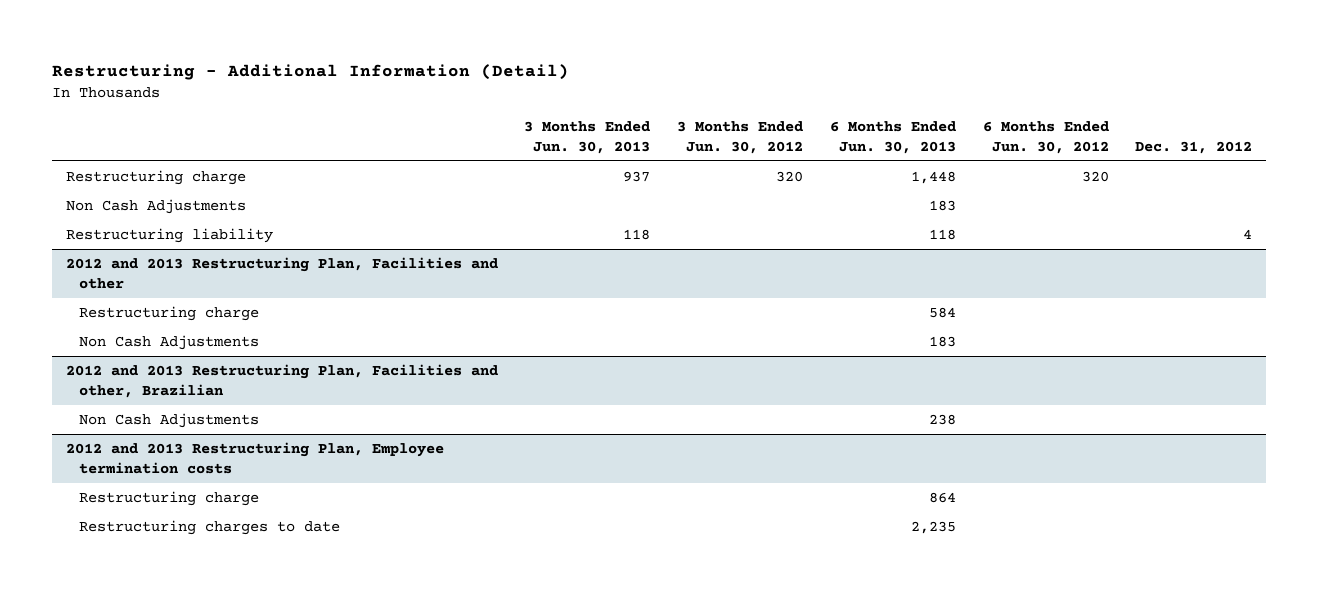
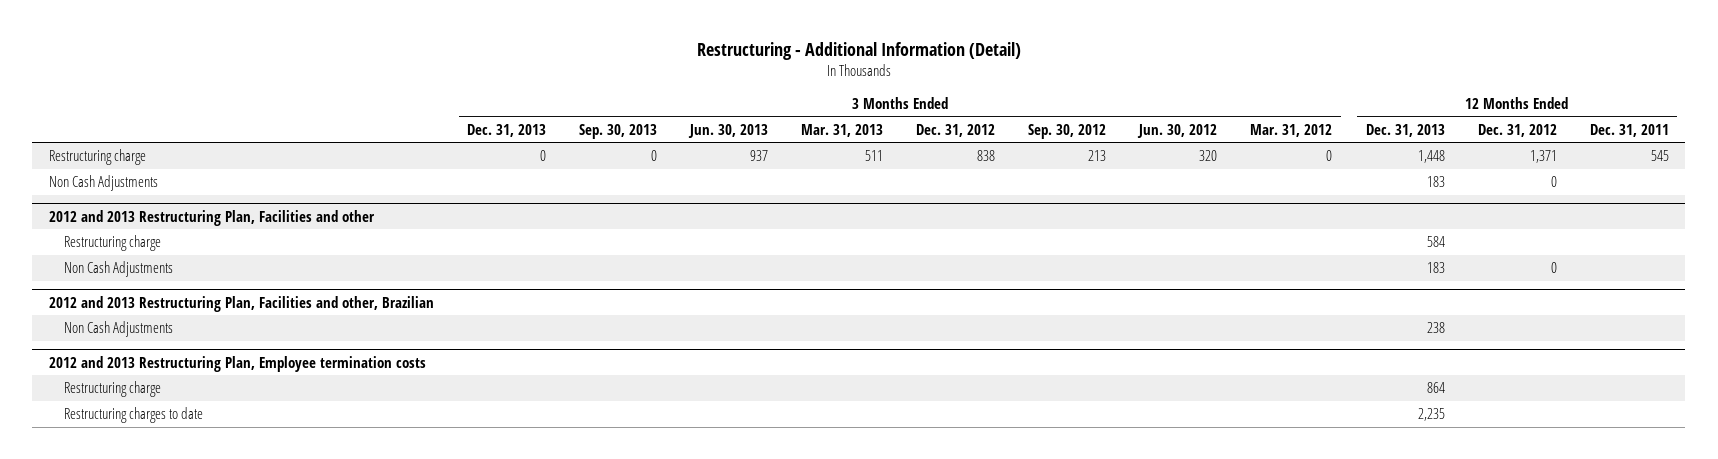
- | 3 Months Ended Jun. 30, 2013 | 3 Months Ended Jun. 30, 2012 | 6 Months Ended Jun. 30, 2013 | 6 Months Ended Jun. 30, 2012 | Dec. 31, 2012
+ | 3 Months Ended Dec. 31, 2013 | 3 Months Ended Sep. 30, 2013 | 3 Months Ended Jun. 30, 2013 | 3 Months Ended Mar. 31, 2013 | 3 Months Ended Dec. 31, 2012 | 3 Months Ended Sep. 30, 2012 | 3 Months Ended Jun. 30, 2012 | 3 Months Ended Mar. 31, 2012 | 12 Months Ended Dec. 31, 2013 | 12 Months Ended Dec. 31, 2012 | 12 Months Ended Dec. 31, 2011
- Restructuring liability | 118 | | 118 | | 4

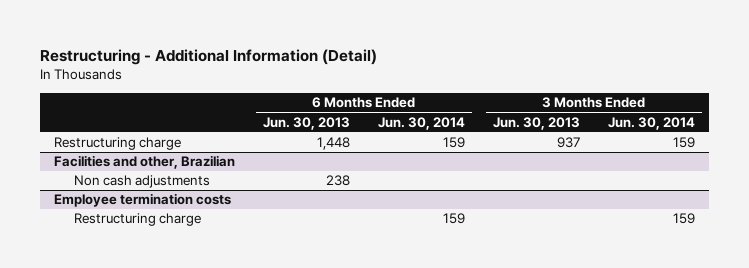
- | 3 Months Ended Dec. 31, 2013 | 3 Months Ended Sep. 30, 2013 | 3 Months Ended Jun. 30, 2013 | 3 Months Ended Mar. 31, 2013 | 3 Months Ended Dec. 31, 2012 | 3 Months Ended Sep. 30, 2012 | 3 Months Ended Jun. 30, 2012 | 3 Months Ended Mar. 31, 2012 | 12 Months Ended Dec. 31, 2013 | 12 Months Ended Dec. 31, 2012 | 12 Months Ended Dec. 31, 2011
+ | 6 Months Ended Jun. 30, 2013 | 6 Months Ended Jun. 30, 2014 | 3 Months Ended Jun. 30, 2013 | 3 Months Ended Jun. 30, 2014
- Non Cash Adjustments | | | | | | | | | 183 | 0 |
- 2012 and 2013 Restructuring Plan, Facilities and other
- Restructuring charge | | | | | | | | | 584 | |
- Non Cash Adjustments | | | | | | | | | 183 | 0 |
- 2012 and 2013 Restructuring Plan, Facilities and other, Brazilian
- Non Cash Adjustments | | | | | | | | | 238 | |
- 2012 and 2013 Restructuring Plan, Employee termination costs
+ Facilities and other, Brazilian
+ Non cash adjustments | 238 | | |
+ Employee termination costs
- Restructuring charges to date | | | | | | | | | 2,235 | |

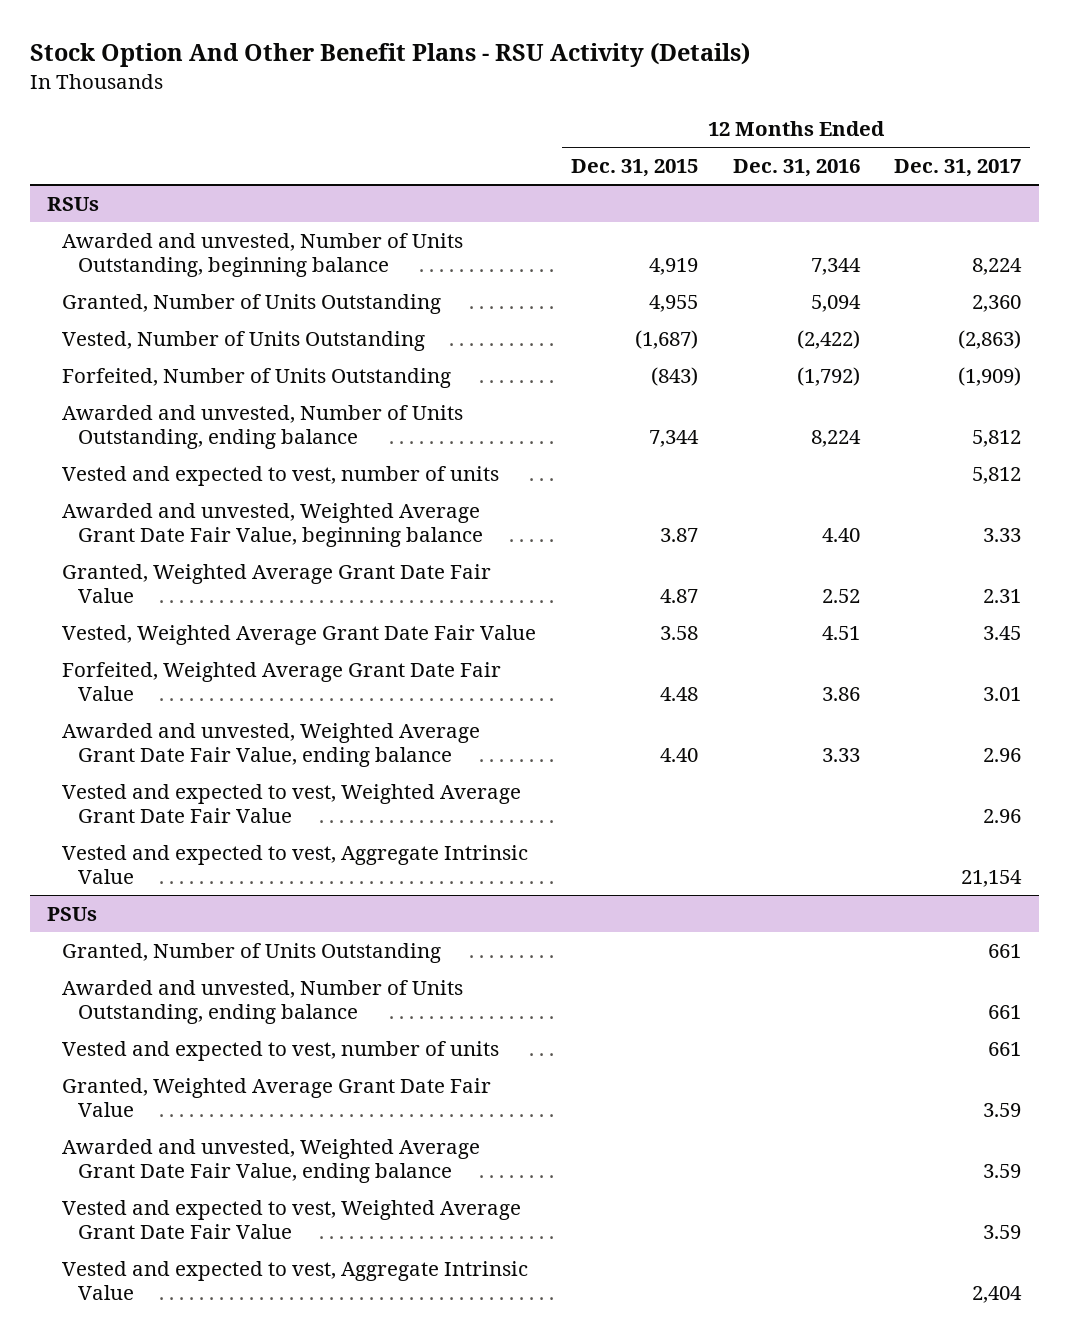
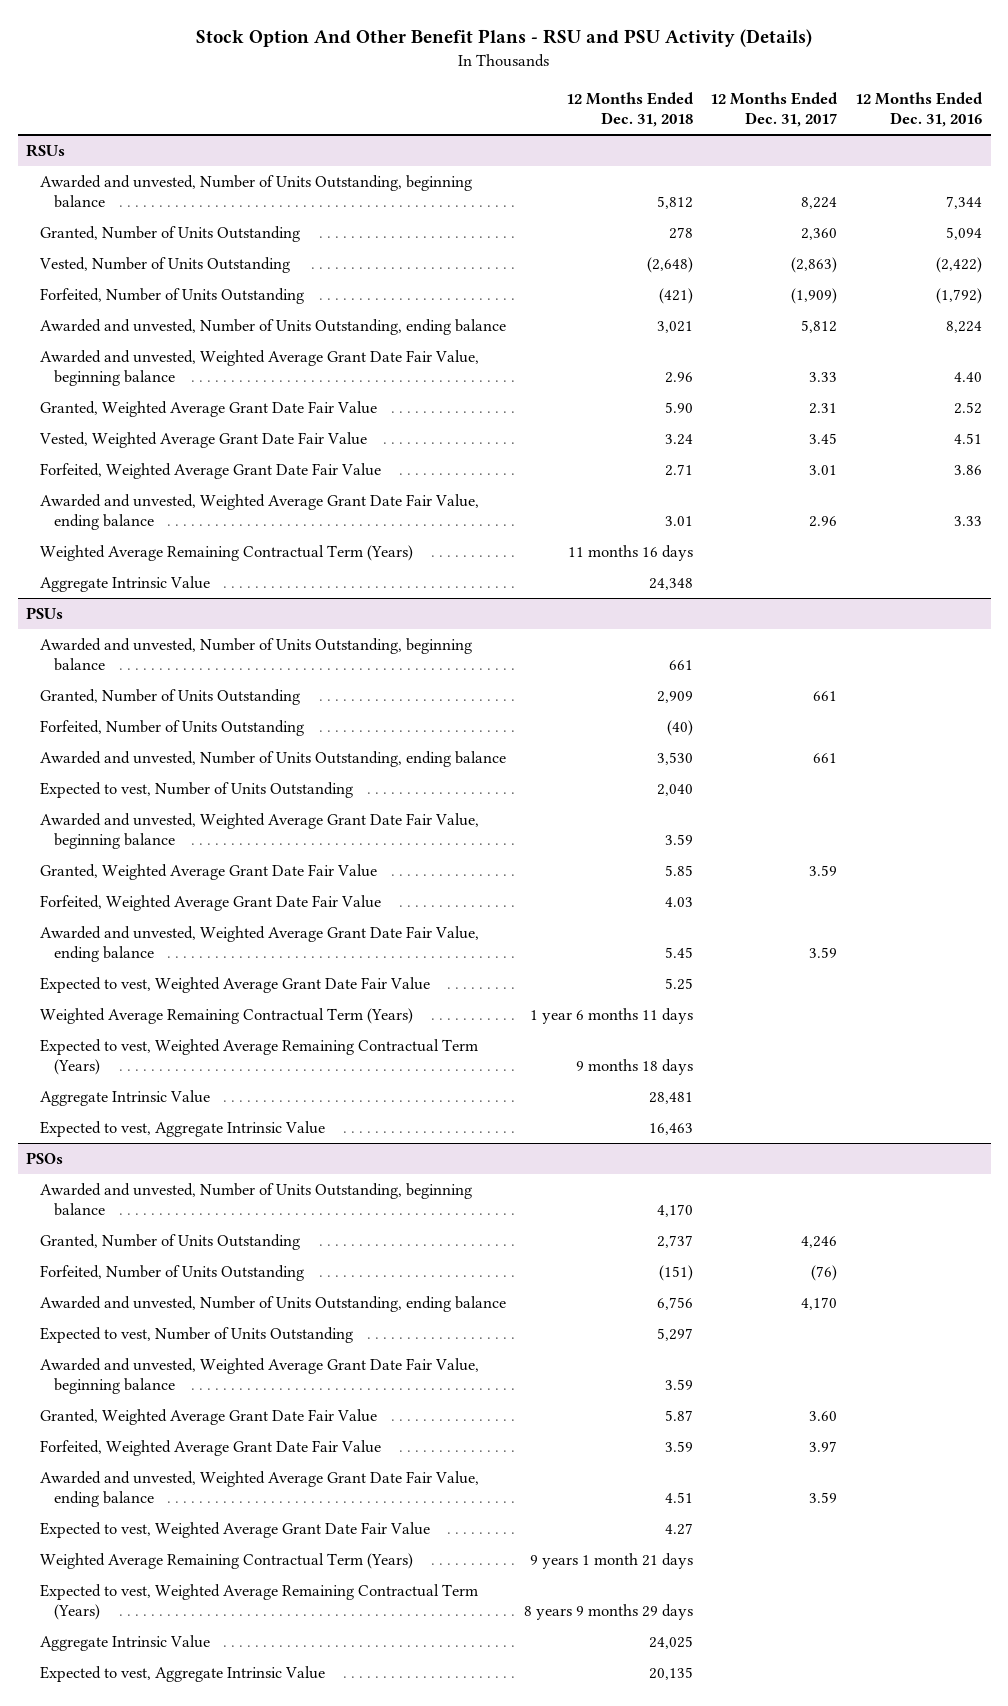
- Stock Option And Other Benefit Plans - RSU Activity (Details)
+ Stock Option And Other Benefit Plans - RSU and PSU Activity (Details)
- | 12 Months Ended Dec. 31, 2015 | 12 Months Ended Dec. 31, 2016 | 12 Months Ended Dec. 31, 2017
+ | 12 Months Ended Dec. 31, 2018 | 12 Months Ended Dec. 31, 2017 | 12 Months Ended Dec. 31, 2016
@ RSUs
- Vested and expected to vest, number of units | | | 5,812
- Vested and expected to vest, Weighted Average Grant Date Fair Value | | | 2.96
- Vested and expected to vest, Aggregate Intrinsic Value | | | 21,154
+ Weighted Average Remaining Contractual Term (Years) | 11 months 16 days | |
+ Aggregate Intrinsic Value | 24,348 | |
@ PSUs
+ Awarded and unvested, Number of Units Outstanding, beginning balance | 661 | |
+ Forfeited, Number of Units Outstanding | (40) | |
- Vested and expected to vest, number of units | | | 661
+ Expected to vest, Number of Units Outstanding | 2,040 | |
+ Awarded and unvested, Weighted Average Grant Date Fair Value, beginning balance | 3.59 | |
+ Forfeited, Weighted Average Grant Date Fair Value | 4.03 | |
- Vested and expected to vest, Weighted Average Grant Date Fair Value | | | 3.59
- Vested and expected to vest, Aggregate Intrinsic Value | | | 2,404
+ Expected to vest, Weighted Average Grant Date Fair Value | 5.25 | |
+ Weighted Average Remaining Contractual Term (Years) | 1 year 6 months 11 days | |
+ Expected to vest, Weighted Average Remaining Contractual Term (Years) | 9 months 18 days | |
+ Aggregate Intrinsic Value | 28,481 | |
+ Expected to vest, Aggregate Intrinsic Value | 16,463 | |
+ PSOs
+ Awarded and unvested, Number of Units Outstanding, beginning balance | 4,170 | |
+ Granted, Number of Units Outstanding | 2,737 | 4,246 |
+ Forfeited, Number of Units Outstanding | (151) | (76) |
+ Awarded and unvested, Number of Units Outstanding, ending balance | 6,756 | 4,170 |
+ Expected to vest, Number of Units Outstanding | 5,297 | |
+ Awarded and unvested, Weighted Average Grant Date Fair Value, beginning balance | 3.59 | |
+ Granted, Weighted Average Grant Date Fair Value | 5.87 | 3.60 |
+ Forfeited, Weighted Average Grant Date Fair Value | 3.59 | 3.97 |
+ Awarded and unvested, Weighted Average Grant Date Fair Value, ending balance | 4.51 | 3.59 |
+ Expected to vest, Weighted Average Grant Date Fair Value | 4.27 | |
+ Weighted Average Remaining Contractual Term (Years) | 9 years 1 month 21 days | |
+ Expected to vest, Weighted Average Remaining Contractual Term (Years) | 8 years 9 months 29 days | |
+ Aggregate Intrinsic Value | 24,025 | |
+ Expected to vest, Aggregate Intrinsic Value | 20,135 | |

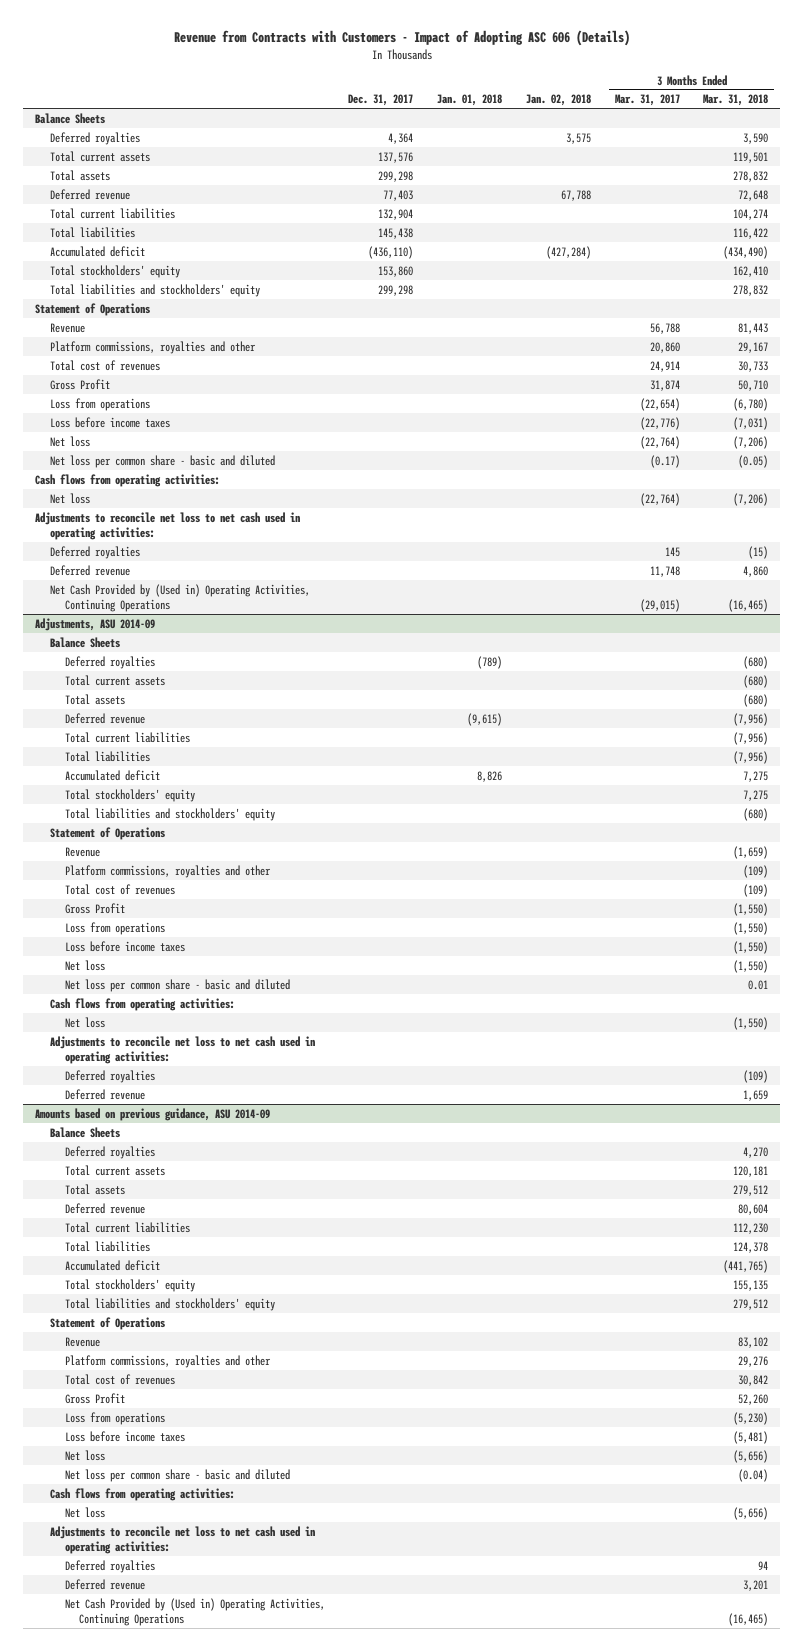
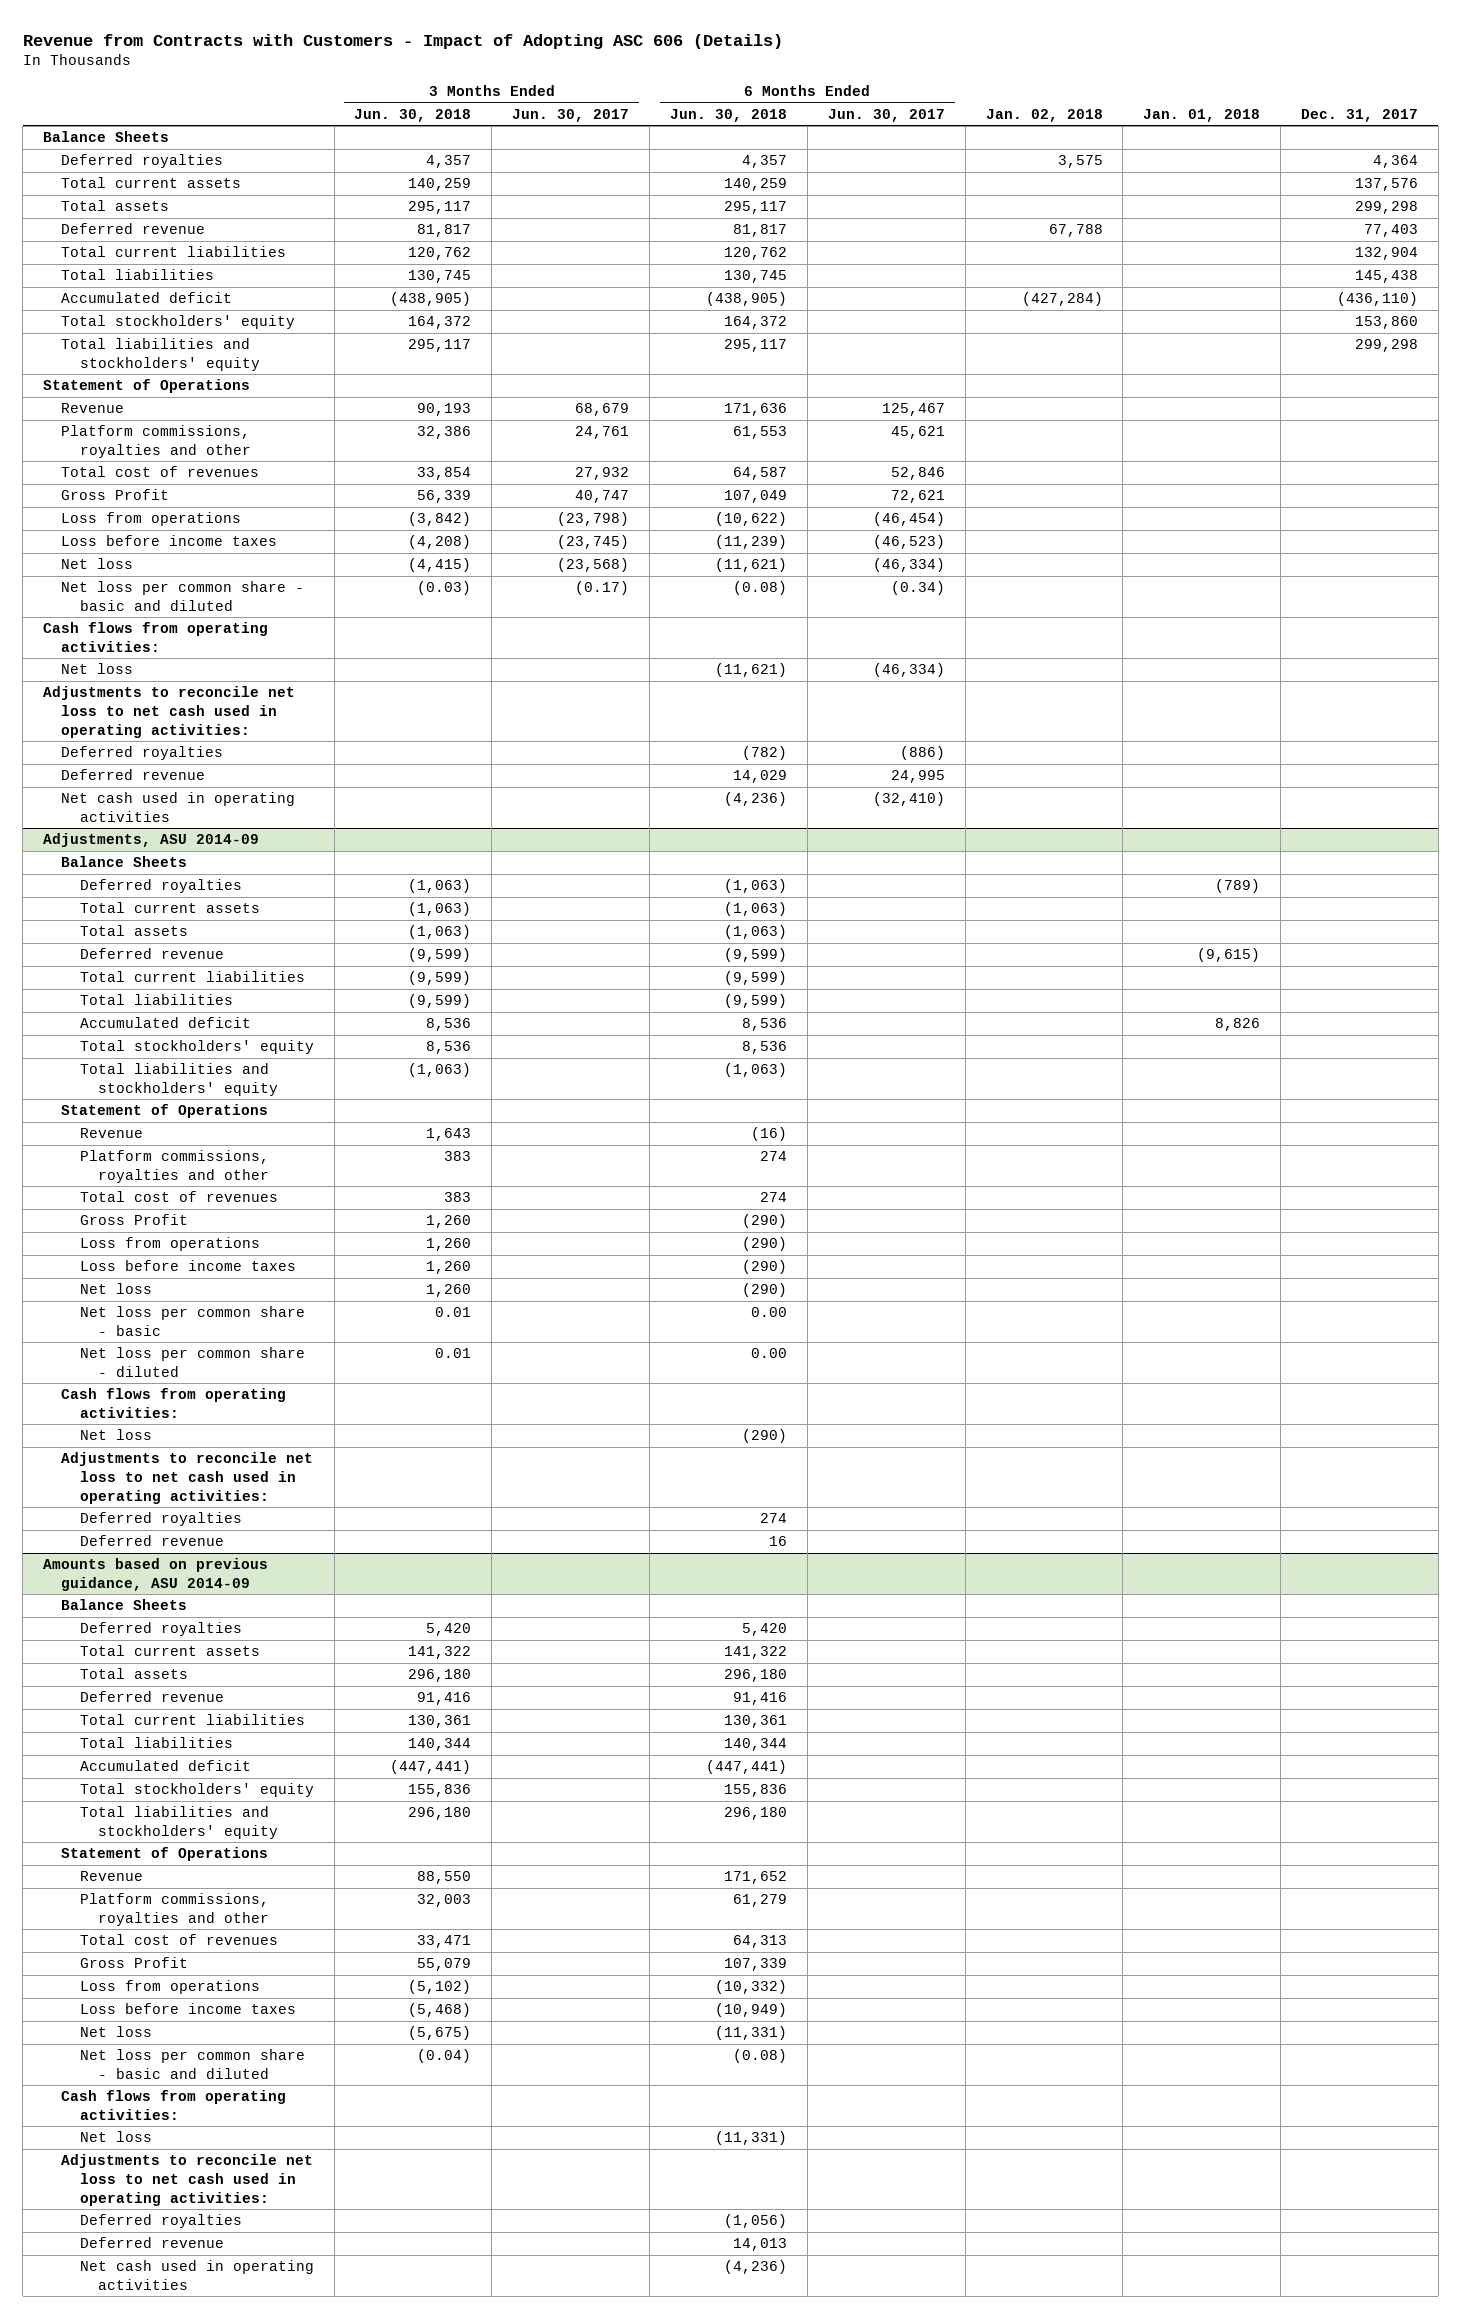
- | Dec. 31, 2017 | Jan. 01, 2018 | Jan. 02, 2018 | 3 Months Ended Mar. 31, 2017 | 3 Months Ended Mar. 31, 2018
+ | 3 Months Ended Jun. 30, 2018 | 3 Months Ended Jun. 30, 2017 | 6 Months Ended Jun. 30, 2018 | 6 Months Ended Jun. 30, 2017 | Jan. 02, 2018 | Jan. 01, 2018 | Dec. 31, 2017
- Net Cash Provided by (Used in) Operating Activities, Continuing Operations | | | | (29,015) | (16,465)
+ Net cash used in operating activities | | | (4,236) | (32,410) | | |
@ Adjustments, ASU 2014-09
- Net loss per common share - basic and diluted | | | | | 0.01
+ Net loss per common share - basic | 0.01 | | 0.00 | | | |
+ Net loss per common share - diluted | 0.01 | | 0.00 | | | |
@ Amounts based on previous guidance, ASU 2014-09
- Net Cash Provided by (Used in) Operating Activities, Continuing Operations | | | | | (16,465)
+ Net cash used in operating activities | | | (4,236) | | | |

